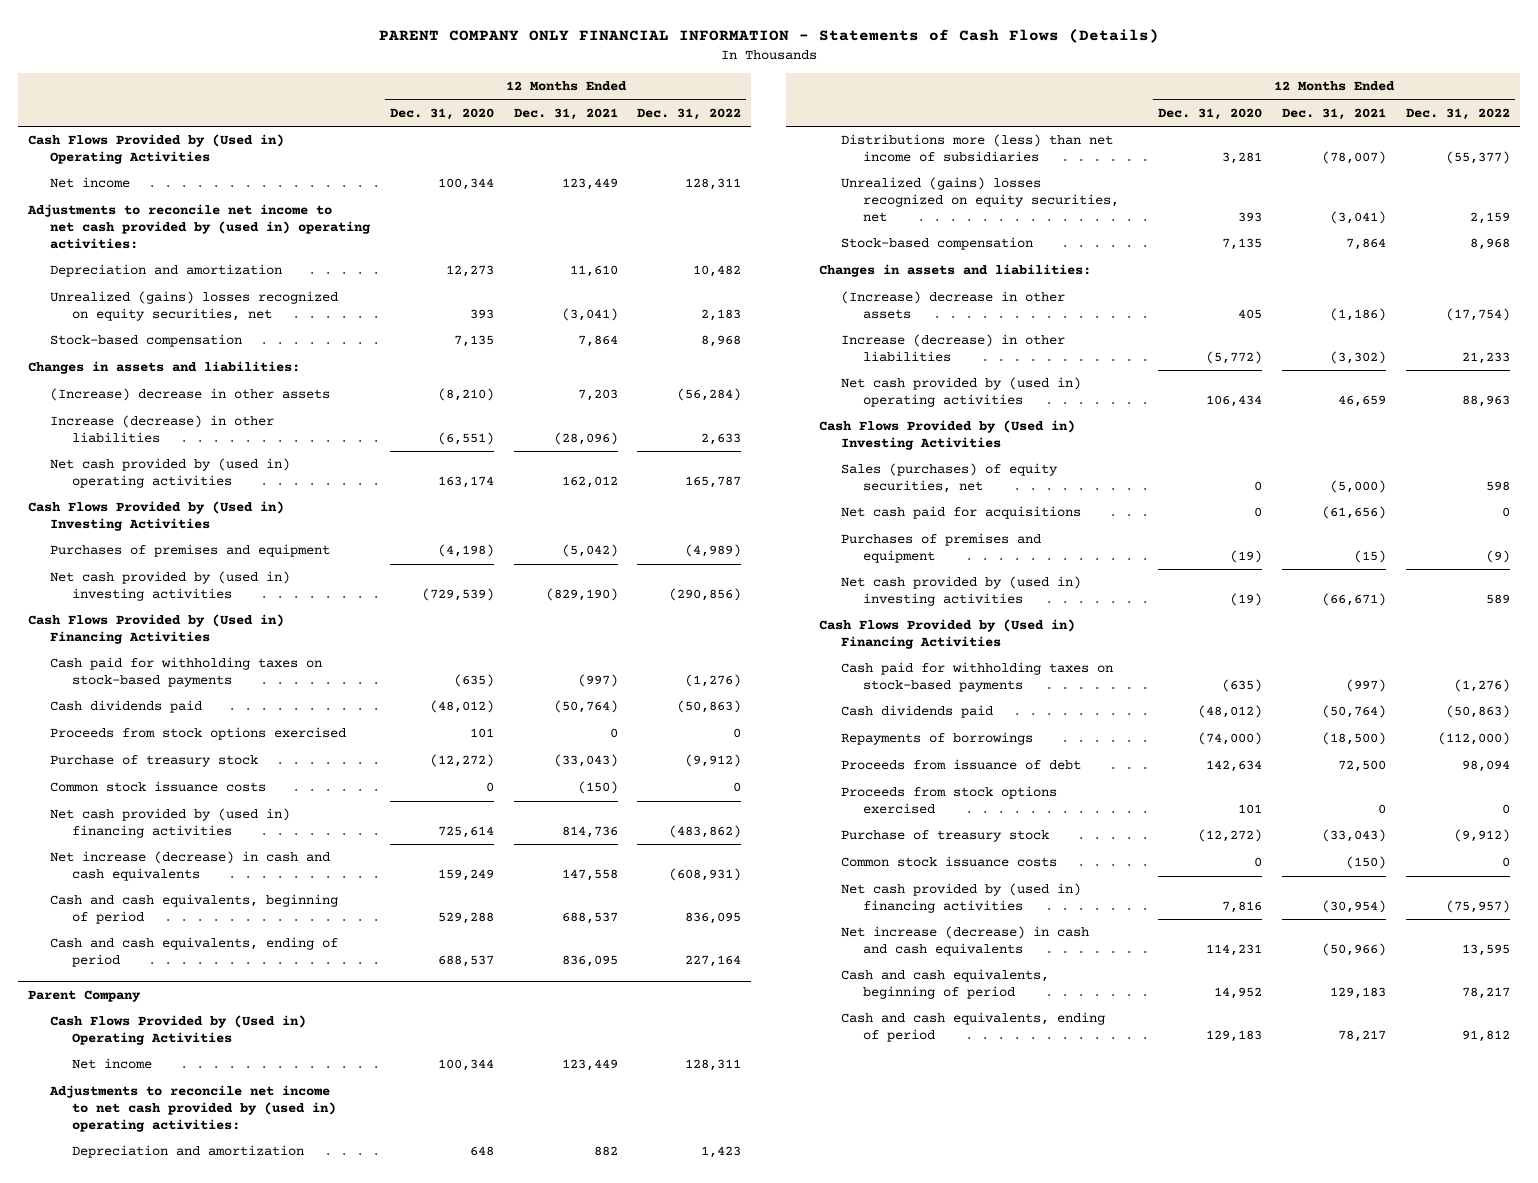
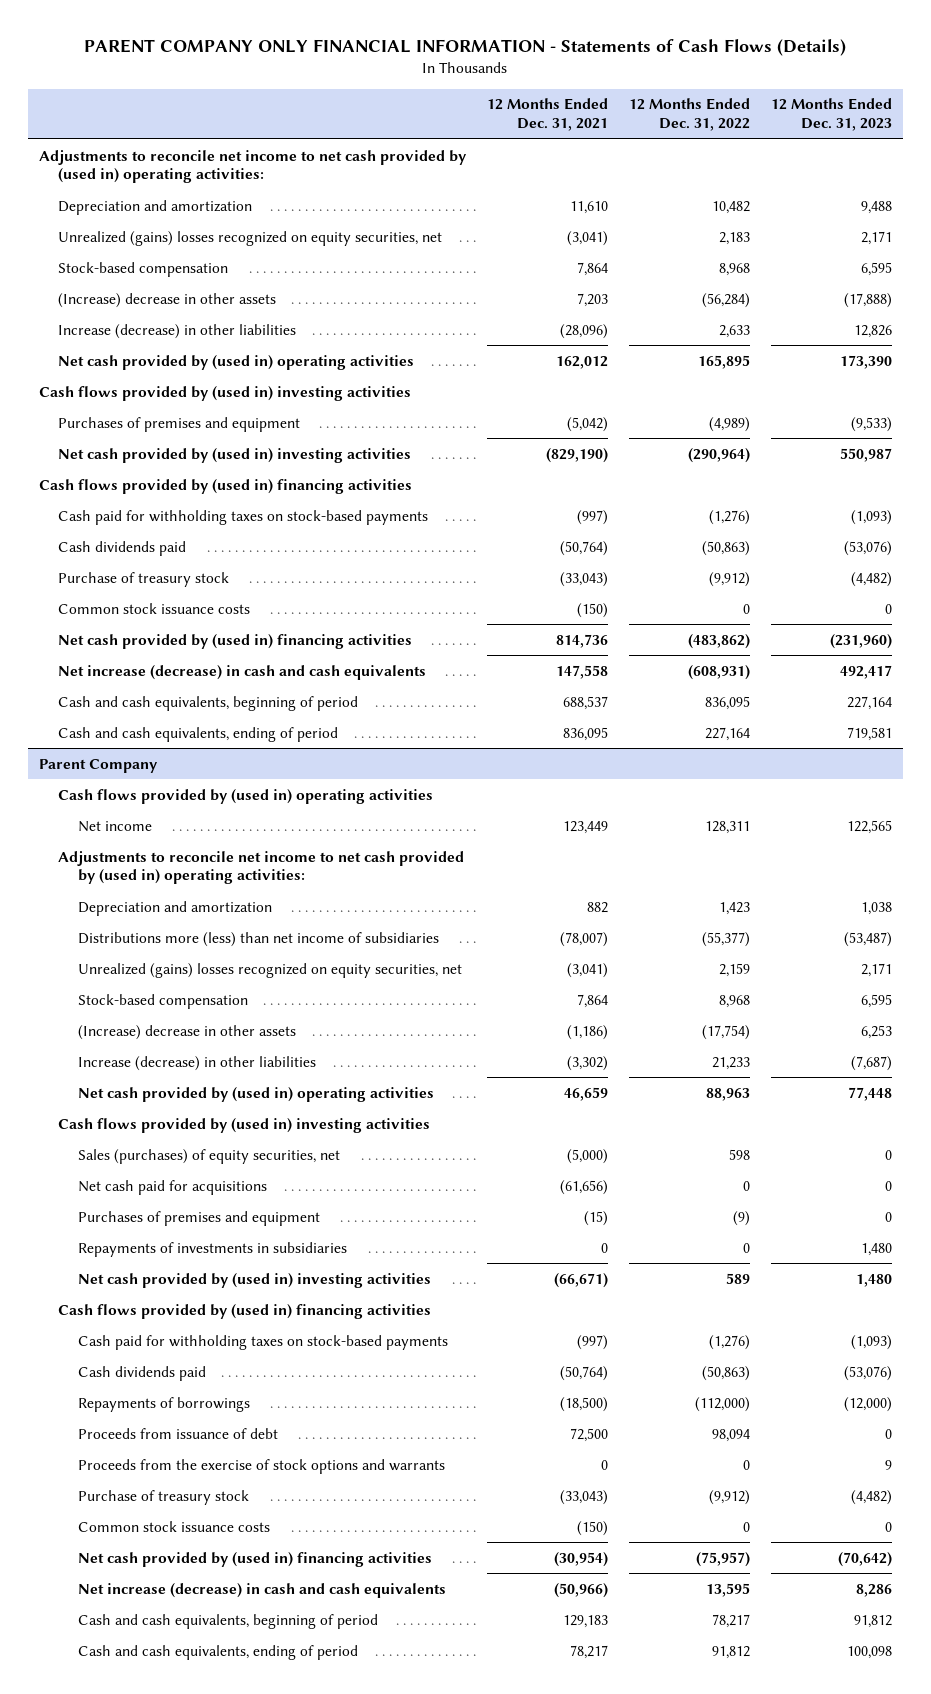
- | 12 Months Ended Dec. 31, 2020 | 12 Months Ended Dec. 31, 2021 | 12 Months Ended Dec. 31, 2022
+ | 12 Months Ended Dec. 31, 2021 | 12 Months Ended Dec. 31, 2022 | 12 Months Ended Dec. 31, 2023
- Cash Flows Provided by (Used in) Operating Activities
- Net income | 100,344 | 123,449 | 128,311
- Changes in assets and liabilities:
- Net cash provided by (used in) operating activities | 163,174 | 162,012 | 165,787
- Cash Flows Provided by (Used in) Investing Activities
+ Net cash provided by (used in) operating activities | 162,012 | 165,895 | 173,390
+ Cash flows provided by (used in) investing activities
- Net cash provided by (used in) investing activities | (729,539) | (829,190) | (290,856)
- Cash Flows Provided by (Used in) Financing Activities
+ Net cash provided by (used in) investing activities | (829,190) | (290,964) | 550,987
+ Cash flows provided by (used in) financing activities
- Proceeds from stock options exercised | 101 | 0 | 0
@ Parent Company
- Cash Flows Provided by (Used in) Operating Activities
+ Cash flows provided by (used in) operating activities
- Changes in assets and liabilities:
- Cash Flows Provided by (Used in) Investing Activities
+ Cash flows provided by (used in) investing activities
+ Repayments of investments in subsidiaries | 0 | 0 | 1,480
- Cash Flows Provided by (Used in) Financing Activities
+ Cash flows provided by (used in) financing activities
- Proceeds from stock options exercised | 101 | 0 | 0
+ Proceeds from the exercise of stock options and warrants | 0 | 0 | 9

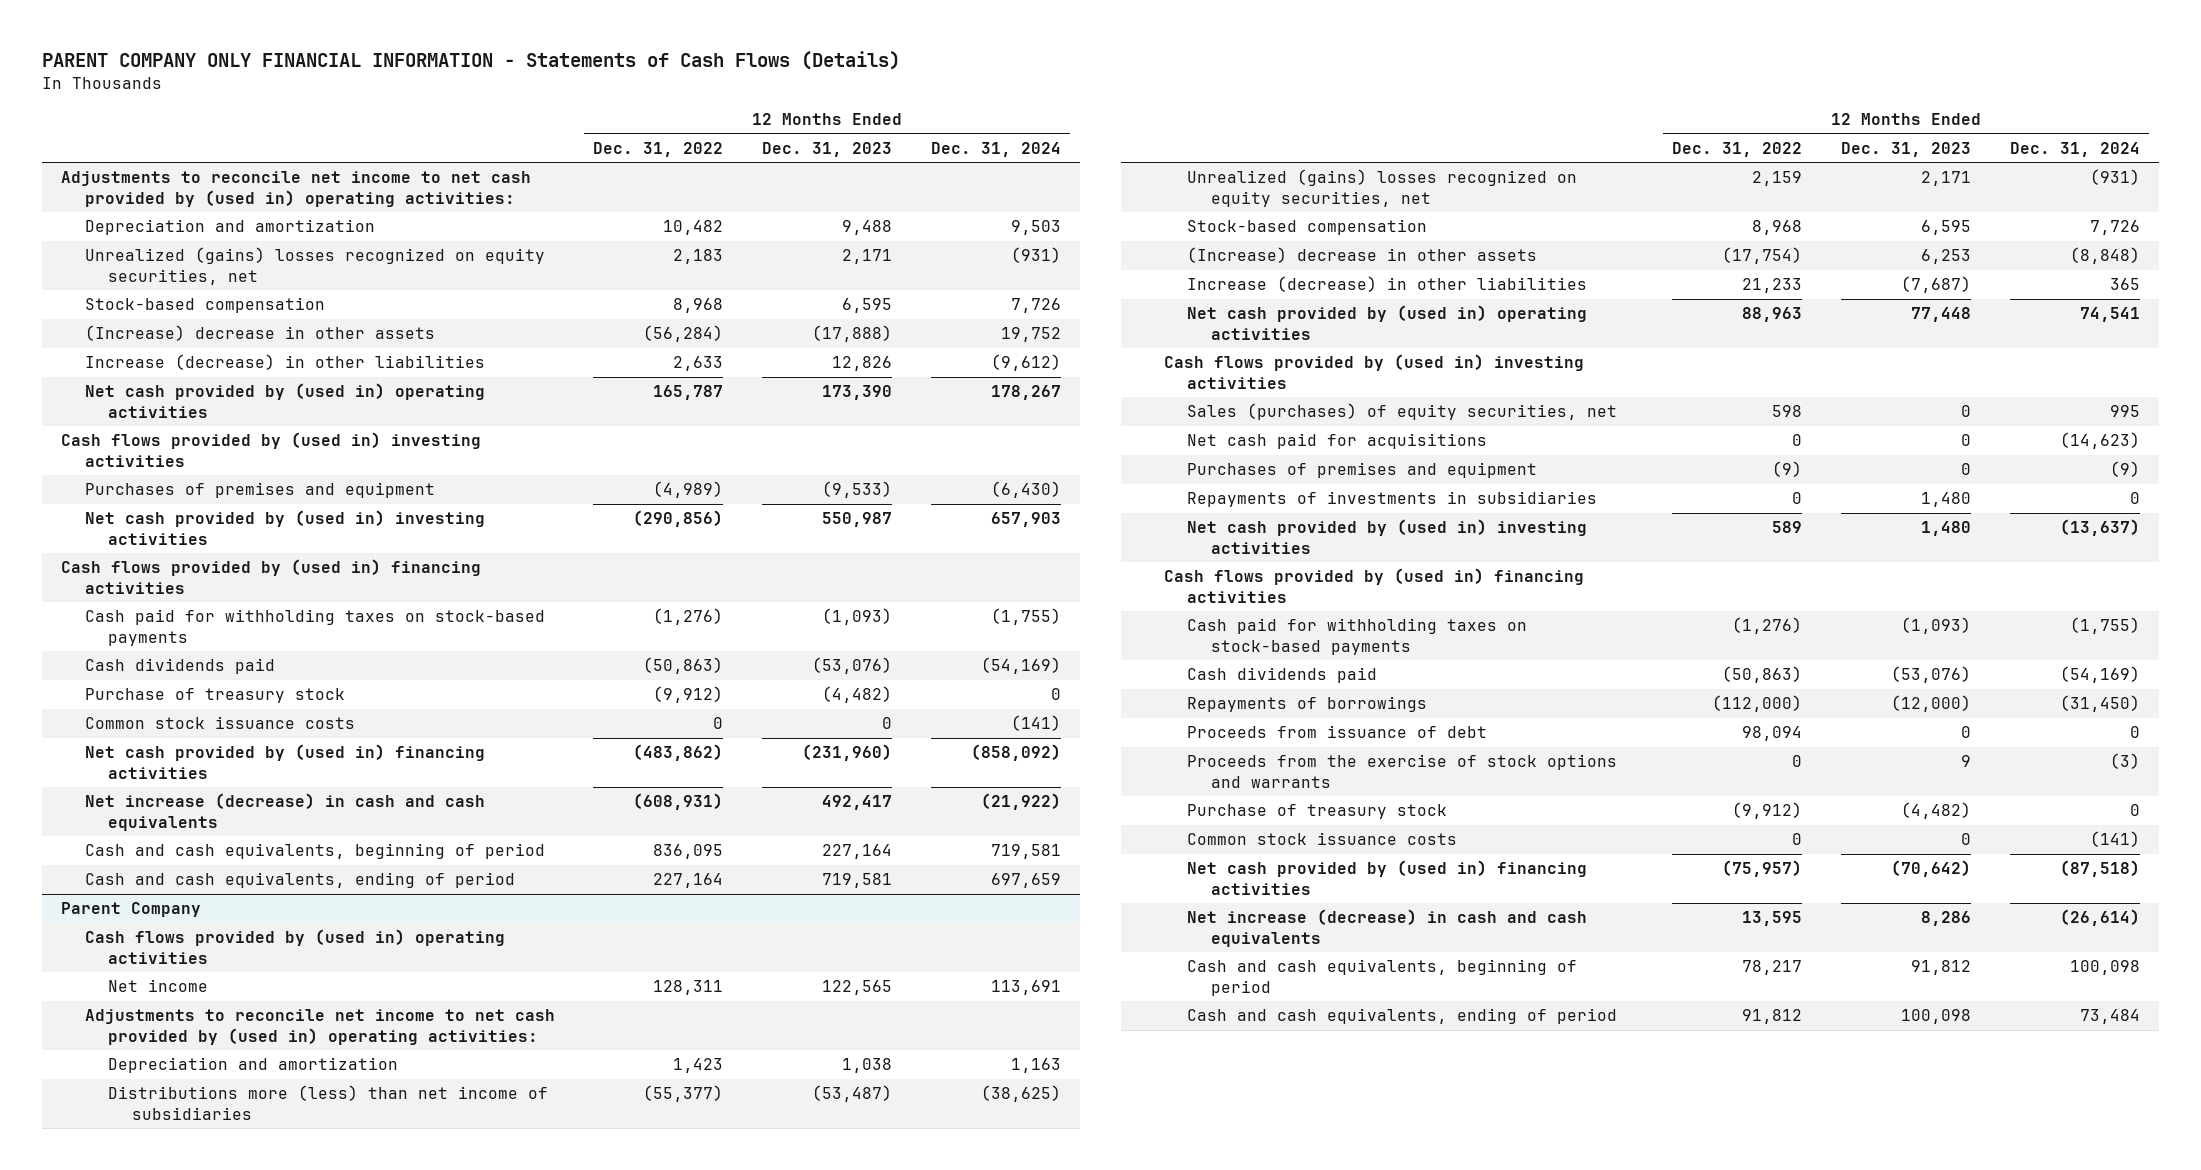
- | 12 Months Ended Dec. 31, 2021 | 12 Months Ended Dec. 31, 2022 | 12 Months Ended Dec. 31, 2023
+ | 12 Months Ended Dec. 31, 2022 | 12 Months Ended Dec. 31, 2023 | 12 Months Ended Dec. 31, 2024
- Net cash provided by (used in) operating activities | 162,012 | 165,895 | 173,390
+ Net cash provided by (used in) operating activities | 165,787 | 173,390 | 178,267
- Net cash provided by (used in) investing activities | (829,190) | (290,964) | 550,987
+ Net cash provided by (used in) investing activities | (290,856) | 550,987 | 657,903

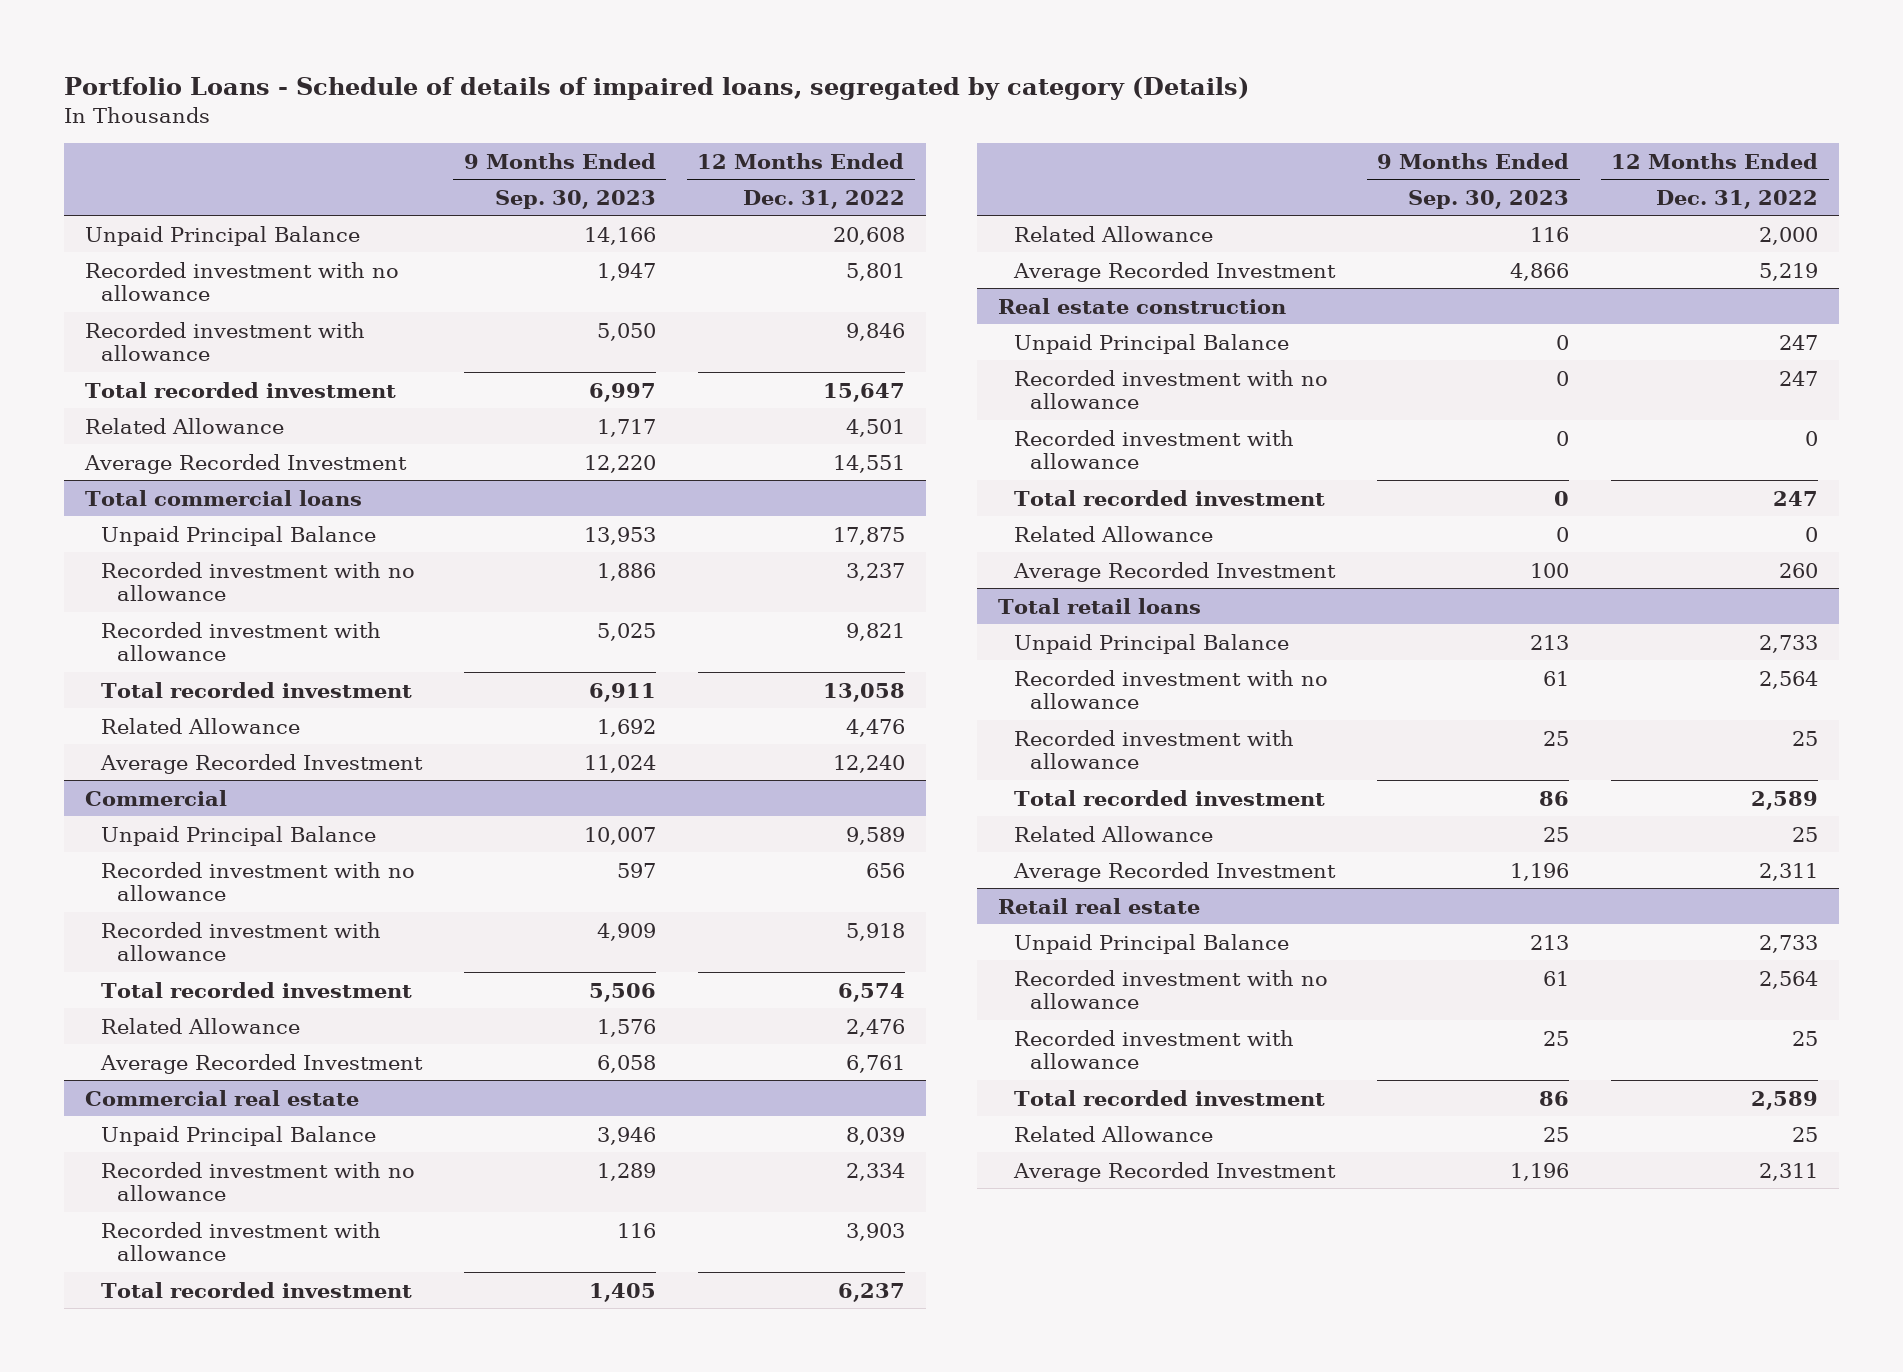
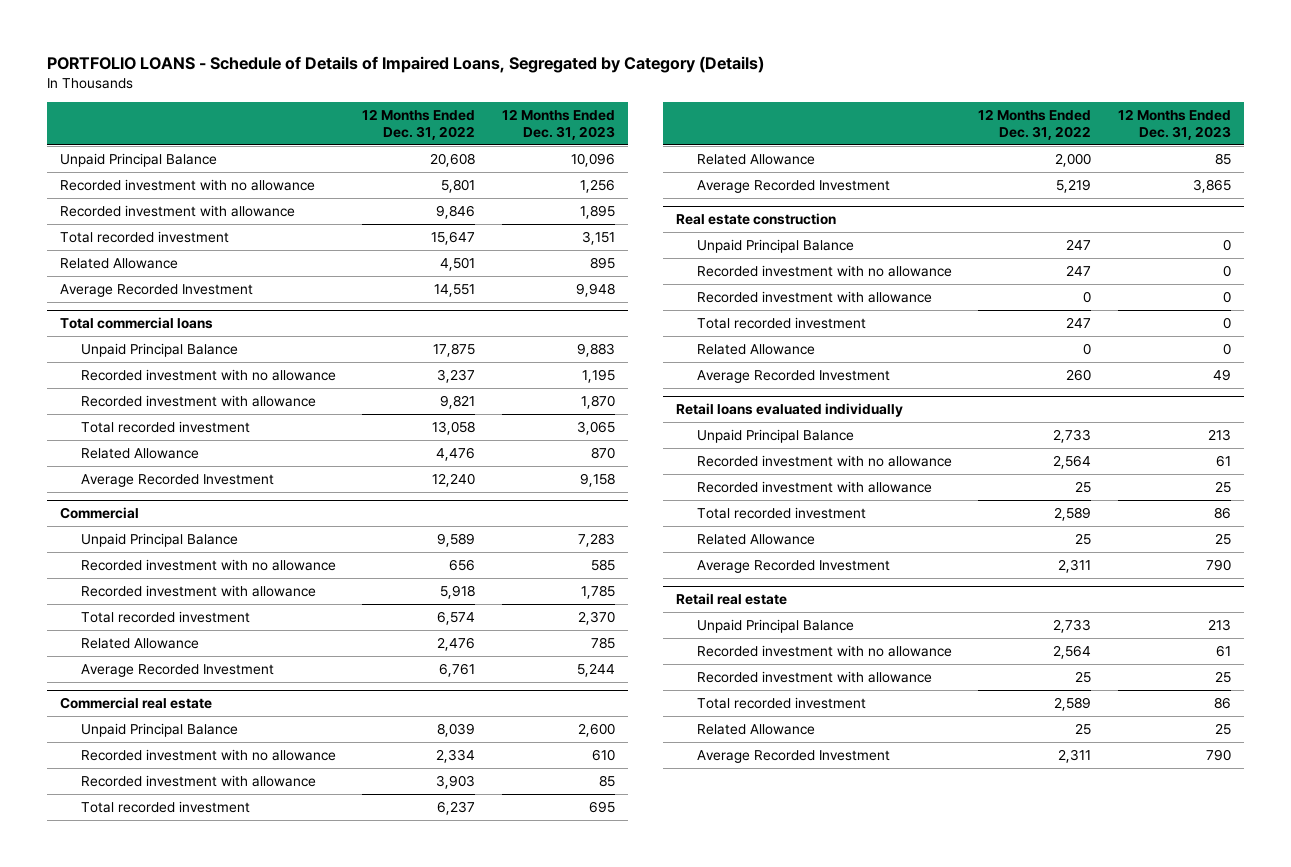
- Portfolio Loans - Schedule of details of impaired loans, segregated by category (Details)
+ PORTFOLIO LOANS - Schedule of Details of Impaired Loans, Segregated by Category (Details)
- | 9 Months Ended Sep. 30, 2023 | 12 Months Ended Dec. 31, 2022
+ | 12 Months Ended Dec. 31, 2022 | 12 Months Ended Dec. 31, 2023
- Total retail loans
+ Retail loans evaluated individually

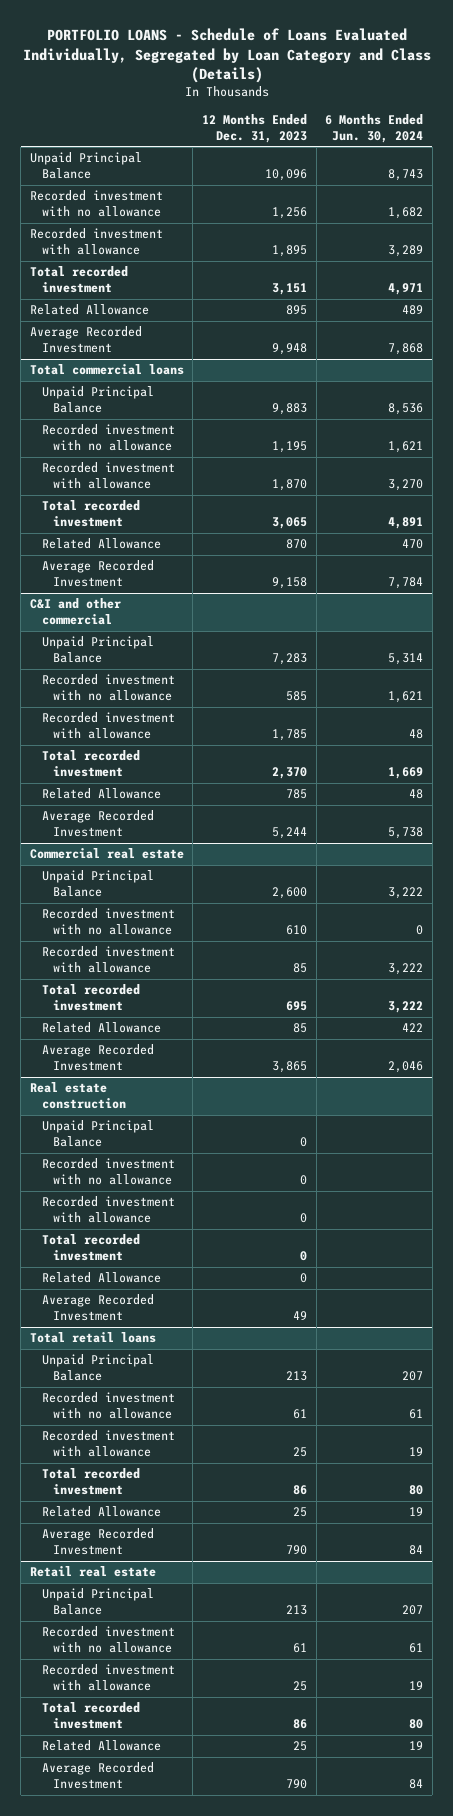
- PORTFOLIO LOANS - Schedule of Details of Impaired Loans, Segregated by Category (Details)
+ PORTFOLIO LOANS - Schedule of Loans Evaluated Individually, Segregated by Loan Category and Class (Details)
- | 12 Months Ended Dec. 31, 2022 | 12 Months Ended Dec. 31, 2023
+ | 12 Months Ended Dec. 31, 2023 | 6 Months Ended Jun. 30, 2024
- Commercial
+ C&I and other commercial
- Retail loans evaluated individually
+ Total retail loans

